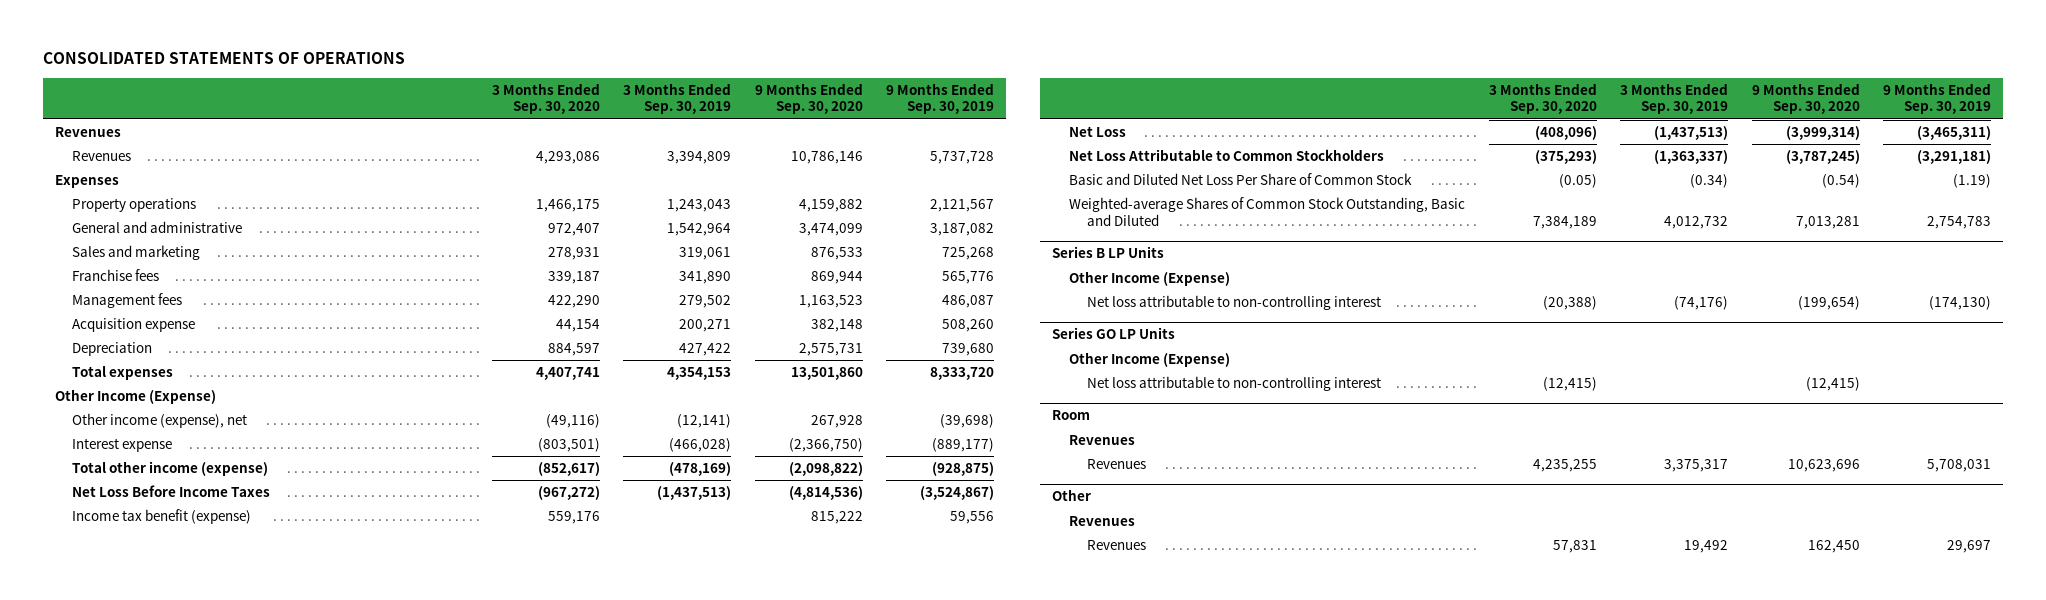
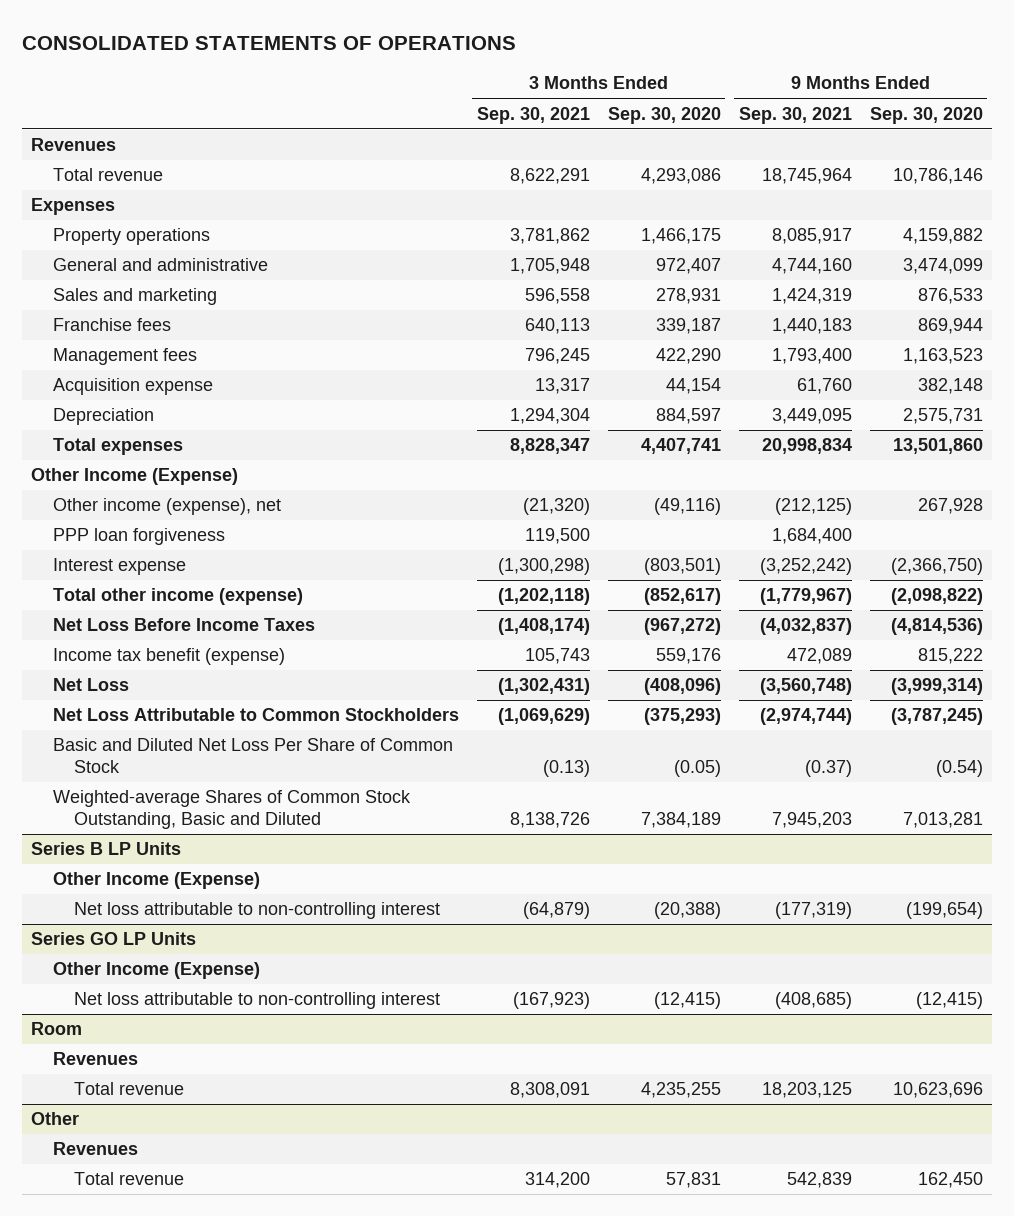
- | 3 Months Ended Sep. 30, 2020 | 3 Months Ended Sep. 30, 2019 | 9 Months Ended Sep. 30, 2020 | 9 Months Ended Sep. 30, 2019
+ | 3 Months Ended Sep. 30, 2021 | 3 Months Ended Sep. 30, 2020 | 9 Months Ended Sep. 30, 2021 | 9 Months Ended Sep. 30, 2020
- Revenues | 4,293,086 | 3,394,809 | 10,786,146 | 5,737,728
+ Total revenue | 8,622,291 | 4,293,086 | 18,745,964 | 10,786,146
+ PPP loan forgiveness | 119,500 | | 1,684,400 |
@ Room
- Revenues | 4,235,255 | 3,375,317 | 10,623,696 | 5,708,031
+ Total revenue | 8,308,091 | 4,235,255 | 18,203,125 | 10,623,696
@ Other
- Revenues | 57,831 | 19,492 | 162,450 | 29,697
+ Total revenue | 314,200 | 57,831 | 542,839 | 162,450

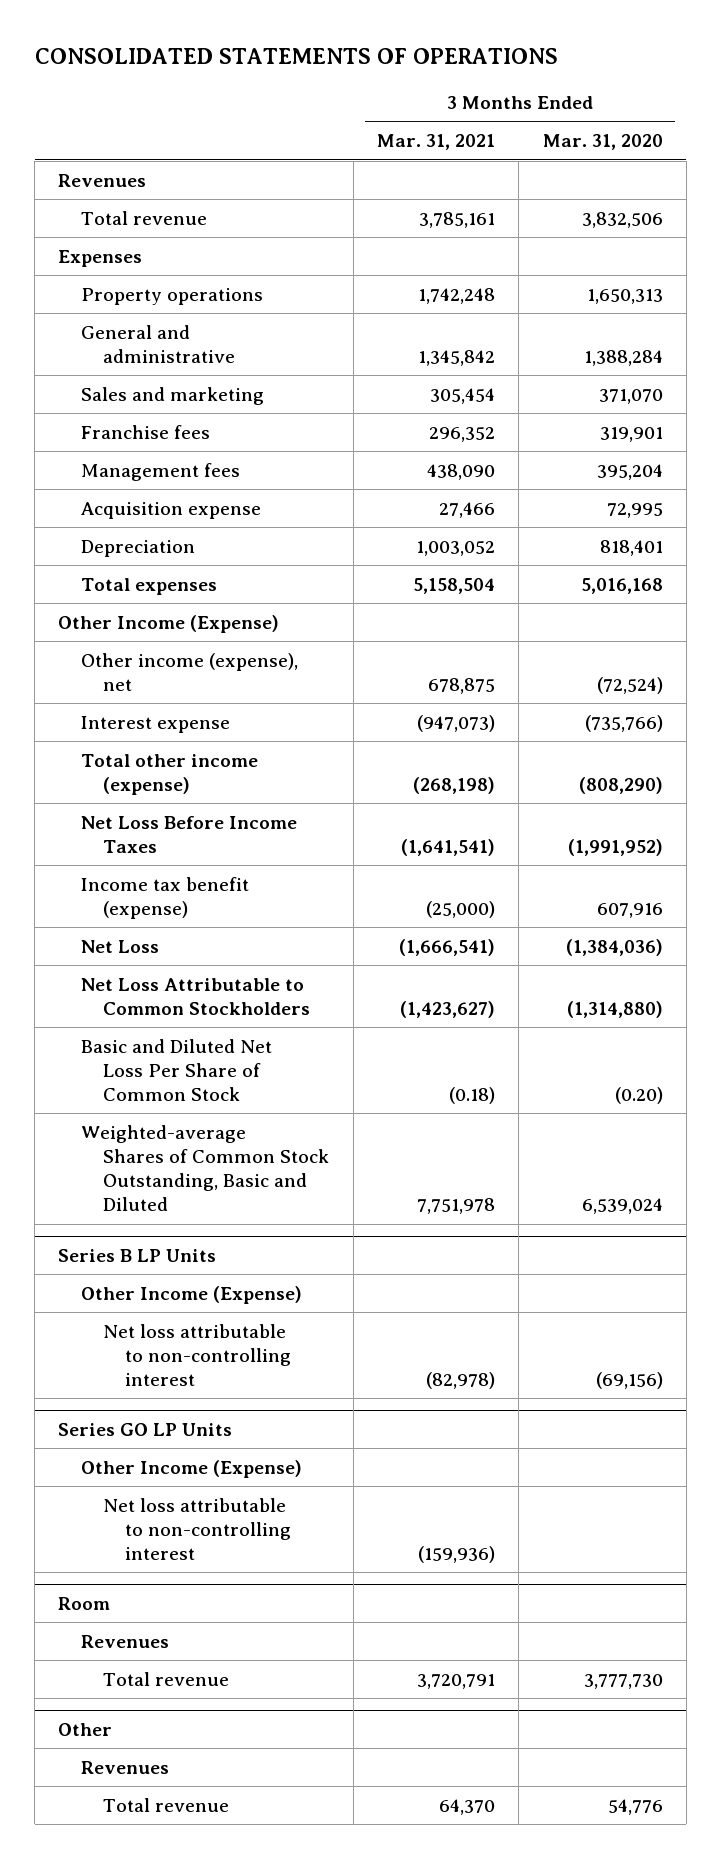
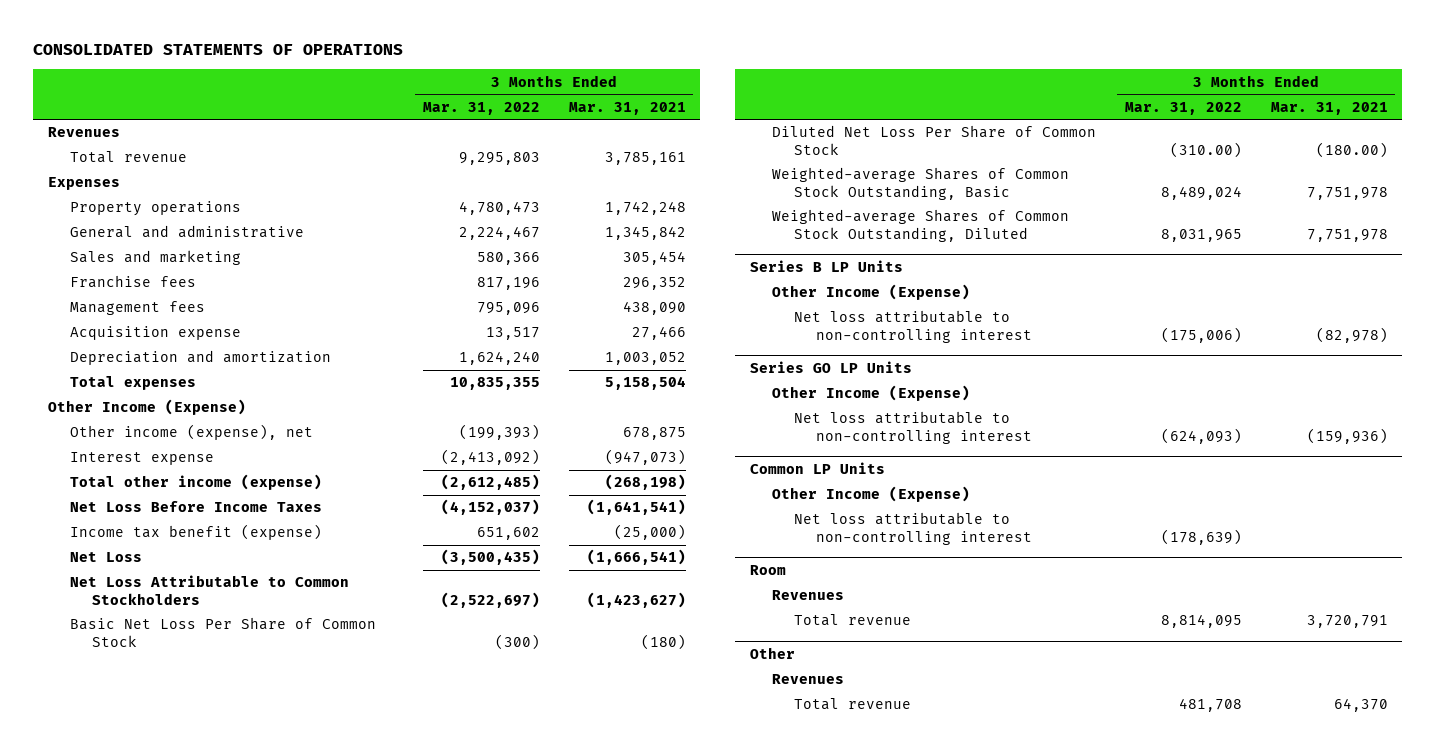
- | 3 Months Ended Mar. 31, 2021 | 3 Months Ended Mar. 31, 2020
+ | 3 Months Ended Mar. 31, 2022 | 3 Months Ended Mar. 31, 2021
- Depreciation | 1,003,052 | 818,401
+ Depreciation and amortization | 1,624,240 | 1,003,052
- Basic and Diluted Net Loss Per Share of Common Stock | (0.18) | (0.20)
- Weighted-average Shares of Common Stock Outstanding, Basic and Diluted | 7,751,978 | 6,539,024
+ Basic Net Loss Per Share of Common Stock | (300) | (180)
+ Diluted Net Loss Per Share of Common Stock | (310.00) | (180.00)
+ Weighted-average Shares of Common Stock Outstanding, Basic | 8,489,024 | 7,751,978
+ Weighted-average Shares of Common Stock Outstanding, Diluted | 8,031,965 | 7,751,978
+ Common LP Units
+ Other Income (Expense)
+ Net loss attributable to non-controlling interest | (178,639) |

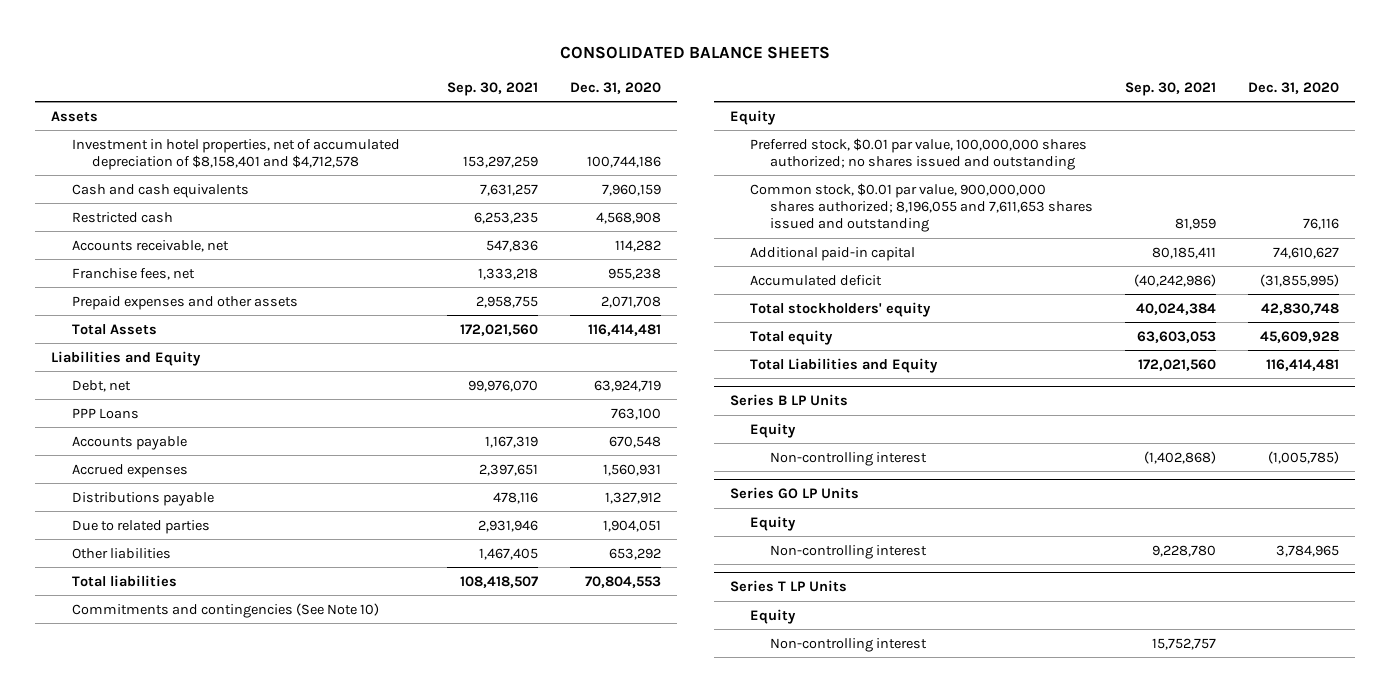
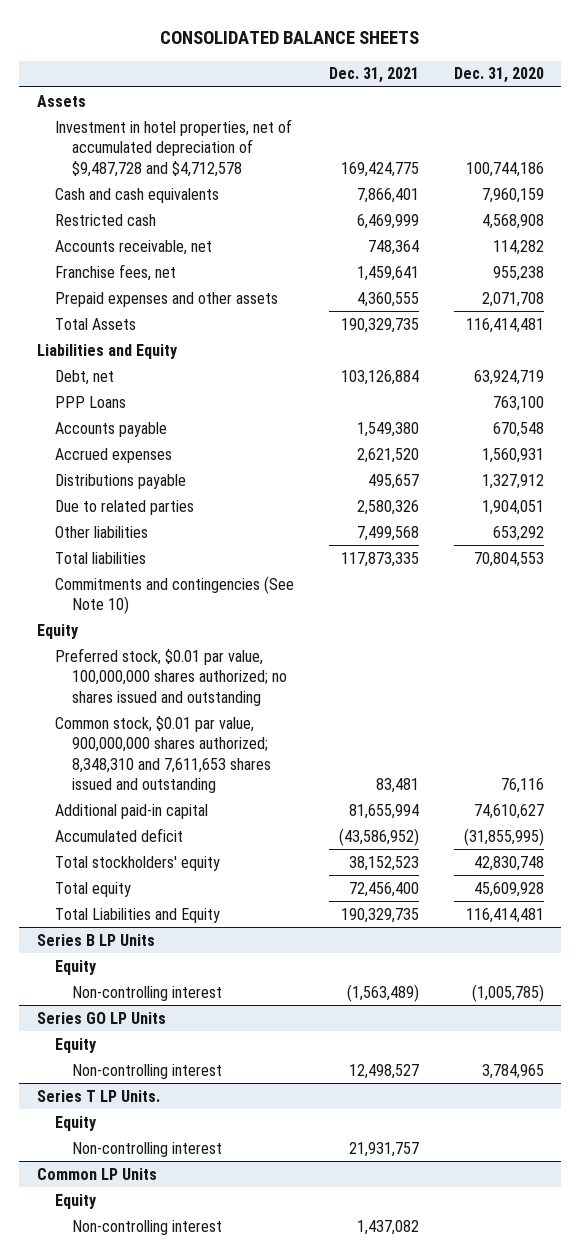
- | Sep. 30, 2021 | Dec. 31, 2020
+ | Dec. 31, 2021 | Dec. 31, 2020
- Investment in hotel properties, net of accumulated depreciation of $8,158,401 and $4,712,578 | 153,297,259 | 100,744,186
+ Investment in hotel properties, net of accumulated depreciation of $9,487,728 and $4,712,578 | 169,424,775 | 100,744,186
- Common stock, $0.01 par value, 900,000,000 shares authorized; 8,196,055 and 7,611,653 shares issued and outstanding | 81,959 | 76,116
+ Common stock, $0.01 par value, 900,000,000 shares authorized; 8,348,310 and 7,611,653 shares issued and outstanding | 83,481 | 76,116
- Series T LP Units
+ Series T LP Units.
+ Common LP Units
+ Equity
+ Non-controlling interest | 1,437,082 |

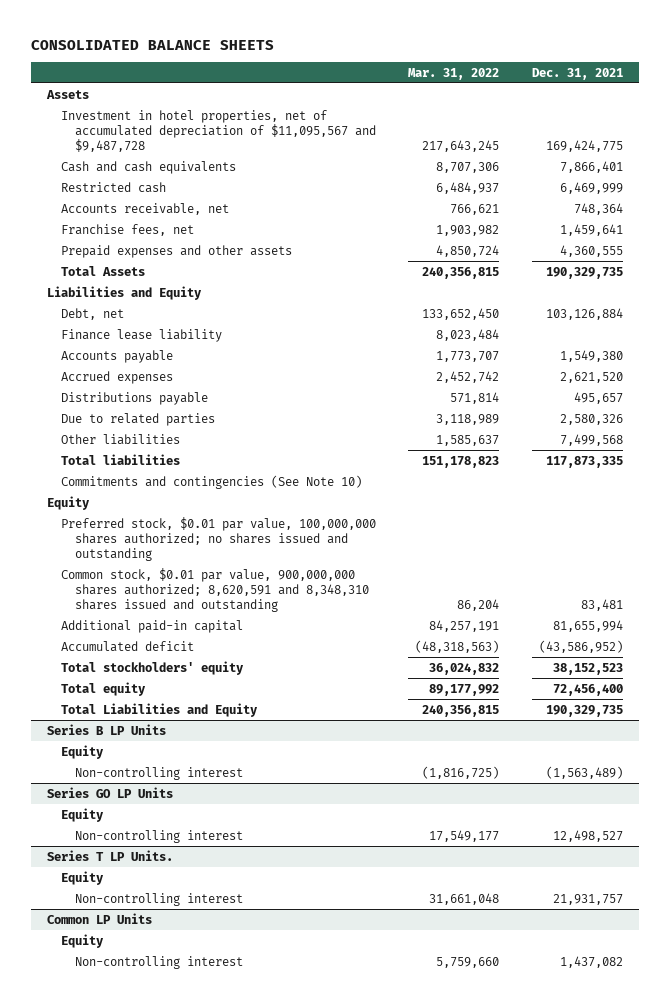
- | Dec. 31, 2021 | Dec. 31, 2020
+ | Mar. 31, 2022 | Dec. 31, 2021
- Investment in hotel properties, net of accumulated depreciation of $9,487,728 and $4,712,578 | 169,424,775 | 100,744,186
+ Investment in hotel properties, net of accumulated depreciation of $11,095,567 and $9,487,728 | 217,643,245 | 169,424,775
- PPP Loans | | 763,100
+ Finance lease liability | 8,023,484 |
- Common stock, $0.01 par value, 900,000,000 shares authorized; 8,348,310 and 7,611,653 shares issued and outstanding | 83,481 | 76,116
+ Common stock, $0.01 par value, 900,000,000 shares authorized; 8,620,591 and 8,348,310 shares issued and outstanding | 86,204 | 83,481

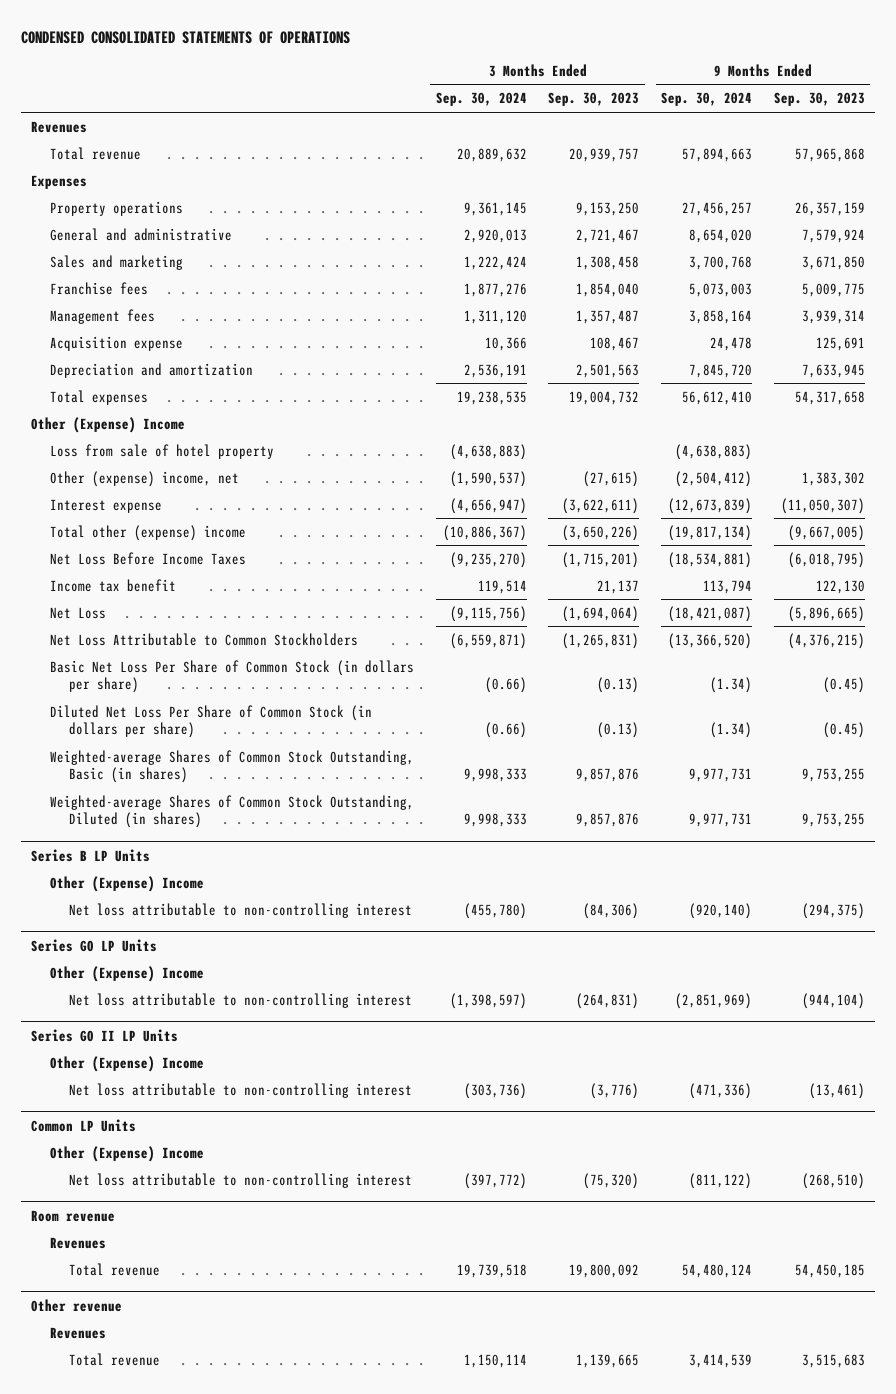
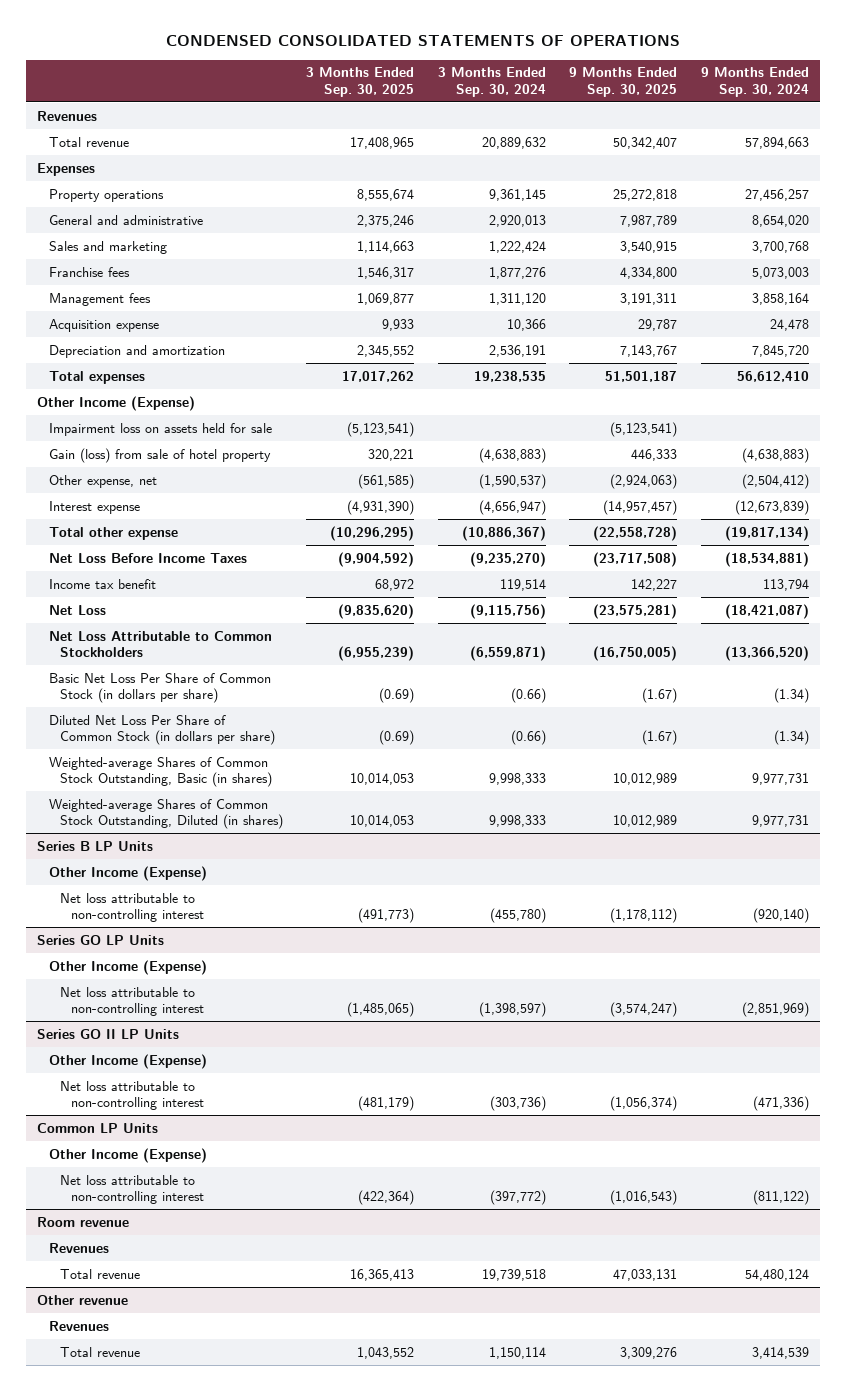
- | 3 Months Ended Sep. 30, 2024 | 3 Months Ended Sep. 30, 2023 | 9 Months Ended Sep. 30, 2024 | 9 Months Ended Sep. 30, 2023
+ | 3 Months Ended Sep. 30, 2025 | 3 Months Ended Sep. 30, 2024 | 9 Months Ended Sep. 30, 2025 | 9 Months Ended Sep. 30, 2024
- Other (Expense) Income
- Loss from sale of hotel property | (4,638,883) | | (4,638,883) |
- Other (expense) income, net | (1,590,537) | (27,615) | (2,504,412) | 1,383,302
+ Other Income (Expense)
+ Impairment loss on assets held for sale | (5,123,541) | | (5,123,541) |
+ Gain (loss) from sale of hotel property | 320,221 | (4,638,883) | 446,333 | (4,638,883)
+ Other expense, net | (561,585) | (1,590,537) | (2,924,063) | (2,504,412)
- Total other (expense) income | (10,886,367) | (3,650,226) | (19,817,134) | (9,667,005)
+ Total other expense | (10,296,295) | (10,886,367) | (22,558,728) | (19,817,134)
@ Series B LP Units
- Other (Expense) Income
+ Other Income (Expense)
@ Series GO LP Units
- Other (Expense) Income
+ Other Income (Expense)
@ Series GO II LP Units
- Other (Expense) Income
+ Other Income (Expense)
@ Common LP Units
- Other (Expense) Income
+ Other Income (Expense)

